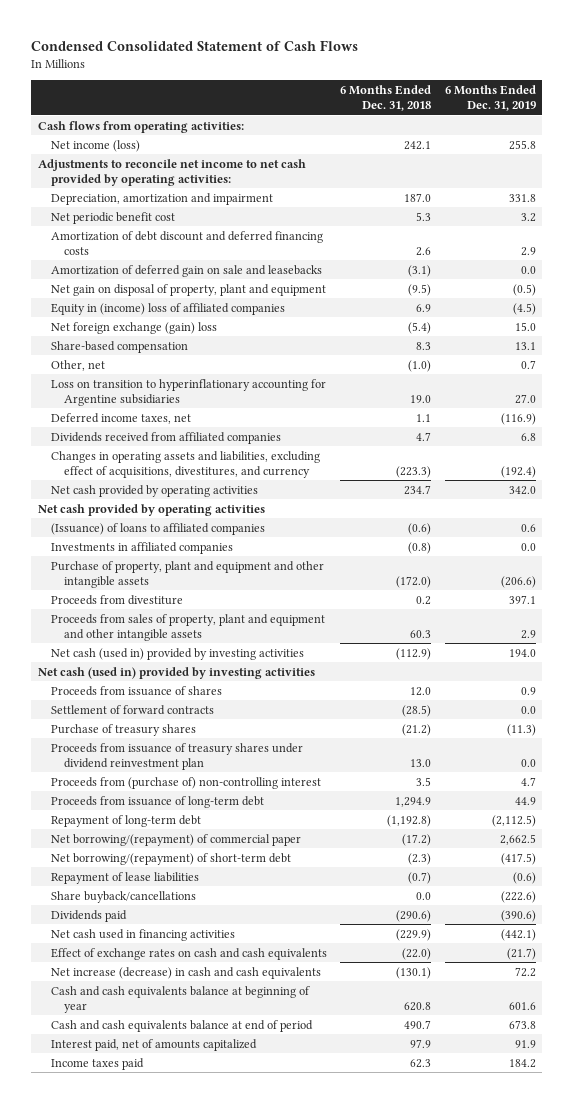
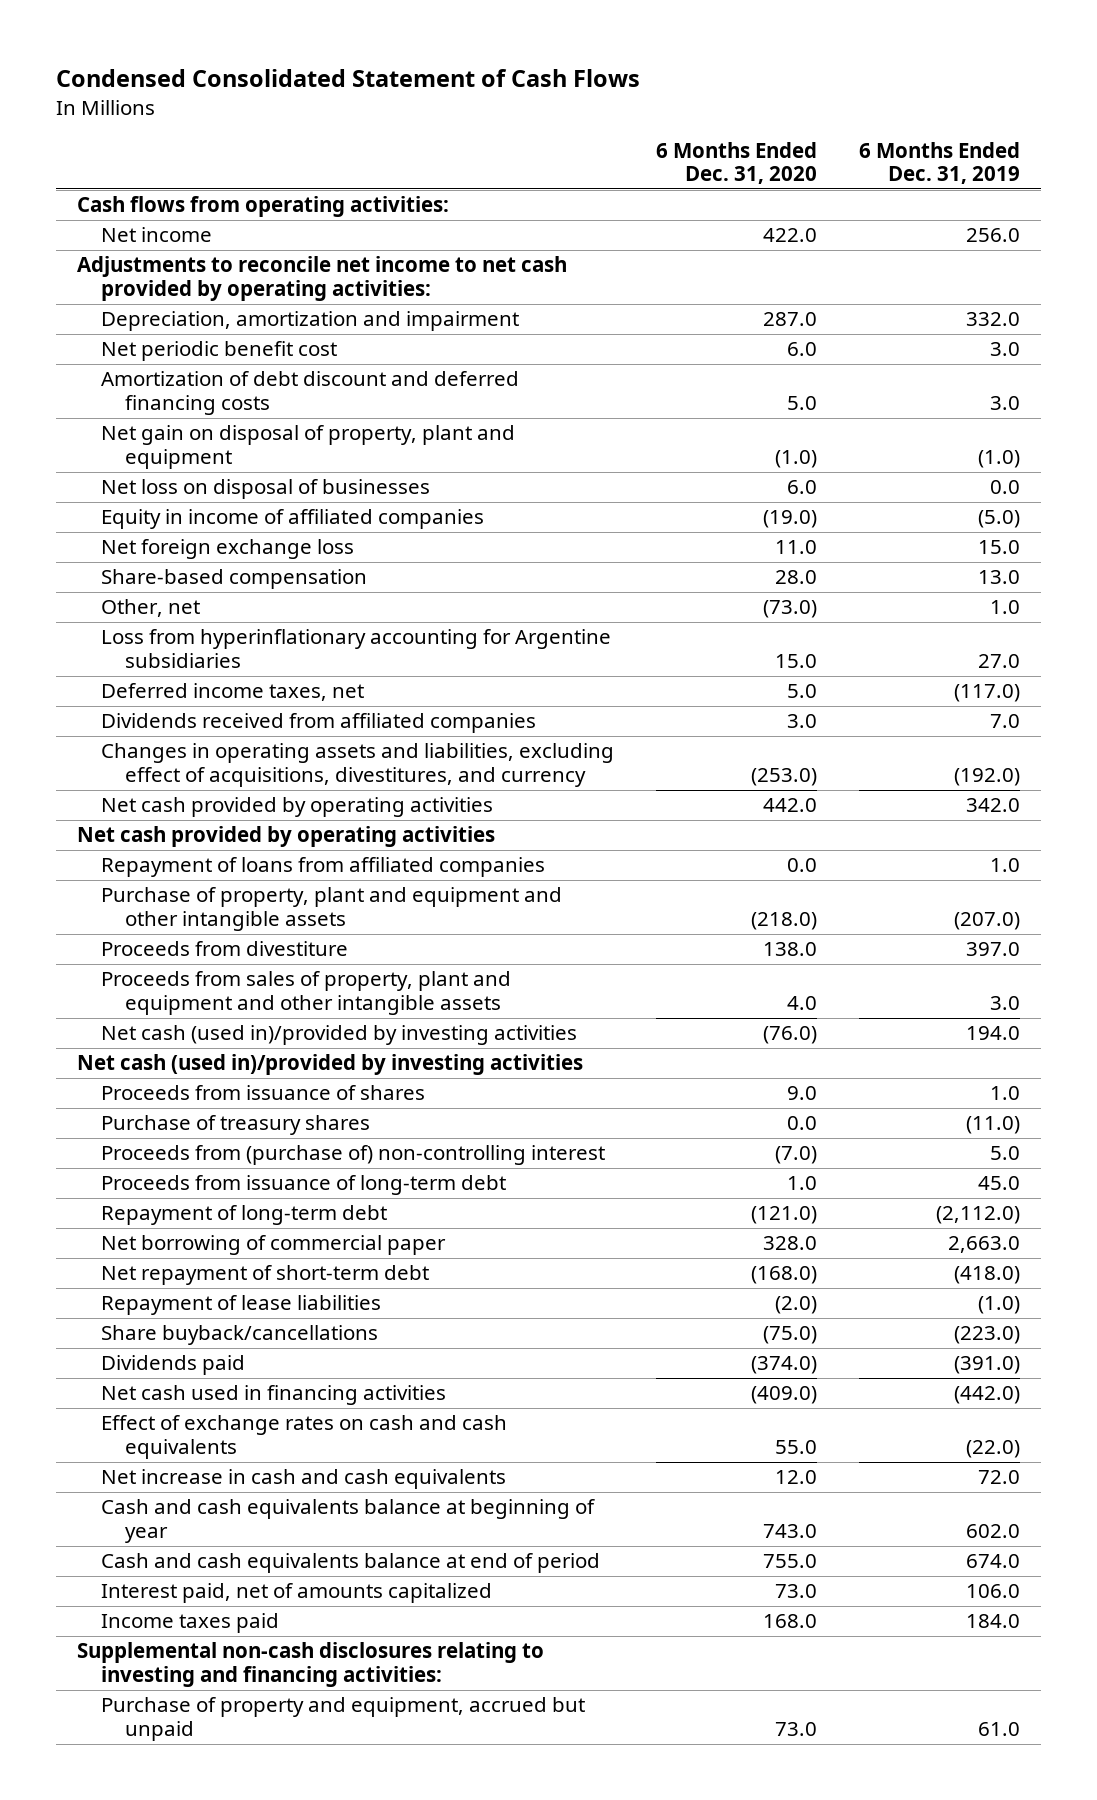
- | 6 Months Ended Dec. 31, 2018 | 6 Months Ended Dec. 31, 2019
+ | 6 Months Ended Dec. 31, 2020 | 6 Months Ended Dec. 31, 2019
- Net income (loss) | 242.1 | 255.8
+ Net income | 422.0 | 256.0
- Depreciation, amortization and impairment | 187.0 | 331.8
- Net periodic benefit cost | 5.3 | 3.2
- Amortization of debt discount and deferred financing costs | 2.6 | 2.9
- Amortization of deferred gain on sale and leasebacks | (3.1) | 0.0
- Net gain on disposal of property, plant and equipment | (9.5) | (0.5)
- Equity in (income) loss of affiliated companies | 6.9 | (4.5)
- Net foreign exchange (gain) loss | (5.4) | 15.0
- Share-based compensation | 8.3 | 13.1
- Other, net | (1.0) | 0.7
- Loss on transition to hyperinflationary accounting for Argentine subsidiaries | 19.0 | 27.0
- Deferred income taxes, net | 1.1 | (116.9)
- Dividends received from affiliated companies | 4.7 | 6.8
- Changes in operating assets and liabilities, excluding effect of acquisitions, divestitures, and currency | (223.3) | (192.4)
+ Depreciation, amortization and impairment | 287.0 | 332.0
+ Net periodic benefit cost | 6.0 | 3.0
+ Amortization of debt discount and deferred financing costs | 5.0 | 3.0
+ Net gain on disposal of property, plant and equipment | (1.0) | (1.0)
+ Net loss on disposal of businesses | 6.0 | 0.0
+ Equity in income of affiliated companies | (19.0) | (5.0)
+ Net foreign exchange loss | 11.0 | 15.0
+ Share-based compensation | 28.0 | 13.0
+ Other, net | (73.0) | 1.0
+ Loss from hyperinflationary accounting for Argentine subsidiaries | 15.0 | 27.0
+ Deferred income taxes, net | 5.0 | (117.0)
+ Dividends received from affiliated companies | 3.0 | 7.0
+ Changes in operating assets and liabilities, excluding effect of acquisitions, divestitures, and currency | (253.0) | (192.0)
- (Issuance) of loans to affiliated companies | (0.6) | 0.6
- Investments in affiliated companies | (0.8) | 0.0
- Purchase of property, plant and equipment and other intangible assets | (172.0) | (206.6)
- Proceeds from divestiture | 0.2 | 397.1
- Proceeds from sales of property, plant and equipment and other intangible assets | 60.3 | 2.9
- Net cash (used in) provided by investing activities | (112.9) | 194.0
- Net cash (used in) provided by investing activities
- Proceeds from issuance of shares | 12.0 | 0.9
- Settlement of forward contracts | (28.5) | 0.0
- Purchase of treasury shares | (21.2) | (11.3)
- Proceeds from issuance of treasury shares under dividend reinvestment plan | 13.0 | 0.0
- Proceeds from (purchase of) non-controlling interest | 3.5 | 4.7
- Proceeds from issuance of long-term debt | 1,294.9 | 44.9
- Repayment of long-term debt | (1,192.8) | (2,112.5)
- Net borrowing/(repayment) of commercial paper | (17.2) | 2,662.5
- Net borrowing/(repayment) of short-term debt | (2.3) | (417.5)
- Repayment of lease liabilities | (0.7) | (0.6)
- Share buyback/cancellations | 0.0 | (222.6)
- Dividends paid | (290.6) | (390.6)
- Net cash used in financing activities | (229.9) | (442.1)
- Effect of exchange rates on cash and cash equivalents | (22.0) | (21.7)
- Net increase (decrease) in cash and cash equivalents | (130.1) | 72.2
- Cash and cash equivalents balance at beginning of year | 620.8 | 601.6
- Cash and cash equivalents balance at end of period | 490.7 | 673.8
- Interest paid, net of amounts capitalized | 97.9 | 91.9
- Income taxes paid | 62.3 | 184.2
+ Repayment of loans from affiliated companies | 0.0 | 1.0
+ Purchase of property, plant and equipment and other intangible assets | (218.0) | (207.0)
+ Proceeds from divestiture | 138.0 | 397.0
+ Proceeds from sales of property, plant and equipment and other intangible assets | 4.0 | 3.0
+ Net cash (used in)/provided by investing activities | (76.0) | 194.0
+ Net cash (used in)/provided by investing activities
+ Proceeds from issuance of shares | 9.0 | 1.0
+ Purchase of treasury shares | 0.0 | (11.0)
+ Proceeds from (purchase of) non-controlling interest | (7.0) | 5.0
+ Proceeds from issuance of long-term debt | 1.0 | 45.0
+ Repayment of long-term debt | (121.0) | (2,112.0)
+ Net borrowing of commercial paper | 328.0 | 2,663.0
+ Net repayment of short-term debt | (168.0) | (418.0)
+ Repayment of lease liabilities | (2.0) | (1.0)
+ Share buyback/cancellations | (75.0) | (223.0)
+ Dividends paid | (374.0) | (391.0)
+ Net cash used in financing activities | (409.0) | (442.0)
+ Effect of exchange rates on cash and cash equivalents | 55.0 | (22.0)
+ Net increase in cash and cash equivalents | 12.0 | 72.0
+ Cash and cash equivalents balance at beginning of year | 743.0 | 602.0
+ Cash and cash equivalents balance at end of period | 755.0 | 674.0
+ Interest paid, net of amounts capitalized | 73.0 | 106.0
+ Income taxes paid | 168.0 | 184.0
+ Supplemental non-cash disclosures relating to investing and financing activities:
+ Purchase of property and equipment, accrued but unpaid | 73.0 | 61.0

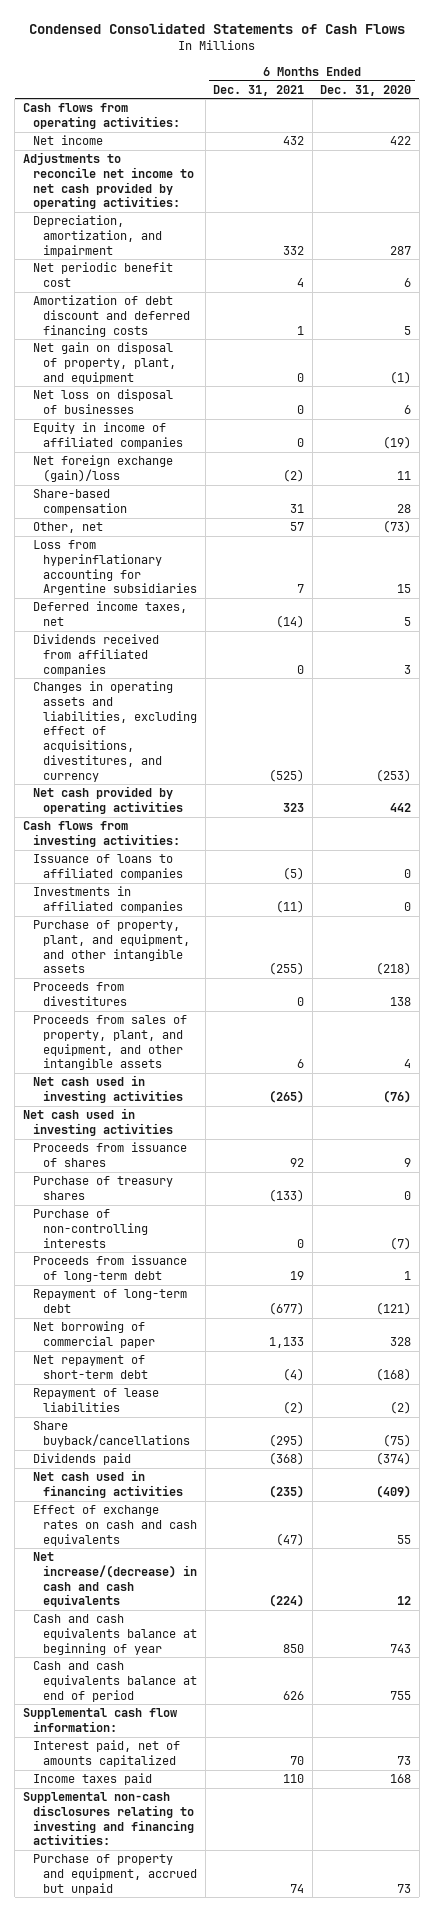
- Condensed Consolidated Statement of Cash Flows
+ Condensed Consolidated Statements of Cash Flows
- | 6 Months Ended Dec. 31, 2020 | 6 Months Ended Dec. 31, 2019
+ | 6 Months Ended Dec. 31, 2021 | 6 Months Ended Dec. 31, 2020
- Net income | 422.0 | 256.0
+ Net income | 432 | 422
- Depreciation, amortization and impairment | 287.0 | 332.0
- Net periodic benefit cost | 6.0 | 3.0
- Amortization of debt discount and deferred financing costs | 5.0 | 3.0
- Net gain on disposal of property, plant and equipment | (1.0) | (1.0)
- Net loss on disposal of businesses | 6.0 | 0.0
- Equity in income of affiliated companies | (19.0) | (5.0)
- Net foreign exchange loss | 11.0 | 15.0
- Share-based compensation | 28.0 | 13.0
- Other, net | (73.0) | 1.0
- Loss from hyperinflationary accounting for Argentine subsidiaries | 15.0 | 27.0
- Deferred income taxes, net | 5.0 | (117.0)
- Dividends received from affiliated companies | 3.0 | 7.0
- Changes in operating assets and liabilities, excluding effect of acquisitions, divestitures, and currency | (253.0) | (192.0)
- Net cash provided by operating activities | 442.0 | 342.0
- Net cash provided by operating activities
- Repayment of loans from affiliated companies | 0.0 | 1.0
- Purchase of property, plant and equipment and other intangible assets | (218.0) | (207.0)
- Proceeds from divestiture | 138.0 | 397.0
- Proceeds from sales of property, plant and equipment and other intangible assets | 4.0 | 3.0
- Net cash (used in)/provided by investing activities | (76.0) | 194.0
- Net cash (used in)/provided by investing activities
- Proceeds from issuance of shares | 9.0 | 1.0
- Purchase of treasury shares | 0.0 | (11.0)
- Proceeds from (purchase of) non-controlling interest | (7.0) | 5.0
- Proceeds from issuance of long-term debt | 1.0 | 45.0
- Repayment of long-term debt | (121.0) | (2,112.0)
- Net borrowing of commercial paper | 328.0 | 2,663.0
- Net repayment of short-term debt | (168.0) | (418.0)
- Repayment of lease liabilities | (2.0) | (1.0)
- Share buyback/cancellations | (75.0) | (223.0)
- Dividends paid | (374.0) | (391.0)
- Net cash used in financing activities | (409.0) | (442.0)
- Effect of exchange rates on cash and cash equivalents | 55.0 | (22.0)
- Net increase in cash and cash equivalents | 12.0 | 72.0
- Cash and cash equivalents balance at beginning of year | 743.0 | 602.0
- Cash and cash equivalents balance at end of period | 755.0 | 674.0
- Interest paid, net of amounts capitalized | 73.0 | 106.0
- Income taxes paid | 168.0 | 184.0
+ Depreciation, amortization, and impairment | 332 | 287
+ Net periodic benefit cost | 4 | 6
+ Amortization of debt discount and deferred financing costs | 1 | 5
+ Net gain on disposal of property, plant, and equipment | 0 | (1)
+ Net loss on disposal of businesses | 0 | 6
+ Equity in income of affiliated companies | 0 | (19)
+ Net foreign exchange (gain)/loss | (2) | 11
+ Share-based compensation | 31 | 28
+ Other, net | 57 | (73)
+ Loss from hyperinflationary accounting for Argentine subsidiaries | 7 | 15
+ Deferred income taxes, net | (14) | 5
+ Dividends received from affiliated companies | 0 | 3
+ Changes in operating assets and liabilities, excluding effect of acquisitions, divestitures, and currency | (525) | (253)
+ Net cash provided by operating activities | 323 | 442
+ Cash flows from investing activities:
+ Issuance of loans to affiliated companies | (5) | 0
+ Investments in affiliated companies | (11) | 0
+ Purchase of property, plant, and equipment, and other intangible assets | (255) | (218)
+ Proceeds from divestitures | 0 | 138
+ Proceeds from sales of property, plant, and equipment, and other intangible assets | 6 | 4
+ Net cash used in investing activities | (265) | (76)
+ Net cash used in investing activities
+ Proceeds from issuance of shares | 92 | 9
+ Purchase of treasury shares | (133) | 0
+ Purchase of non-controlling interests | 0 | (7)
+ Proceeds from issuance of long-term debt | 19 | 1
+ Repayment of long-term debt | (677) | (121)
+ Net borrowing of commercial paper | 1,133 | 328
+ Net repayment of short-term debt | (4) | (168)
+ Repayment of lease liabilities | (2) | (2)
+ Share buyback/cancellations | (295) | (75)
+ Dividends paid | (368) | (374)
+ Net cash used in financing activities | (235) | (409)
+ Effect of exchange rates on cash and cash equivalents | (47) | 55
+ Net increase/(decrease) in cash and cash equivalents | (224) | 12
+ Cash and cash equivalents balance at beginning of year | 850 | 743
+ Cash and cash equivalents balance at end of period | 626 | 755
+ Supplemental cash flow information:
+ Interest paid, net of amounts capitalized | 70 | 73
+ Income taxes paid | 110 | 168
- Purchase of property and equipment, accrued but unpaid | 73.0 | 61.0
+ Purchase of property and equipment, accrued but unpaid | 74 | 73

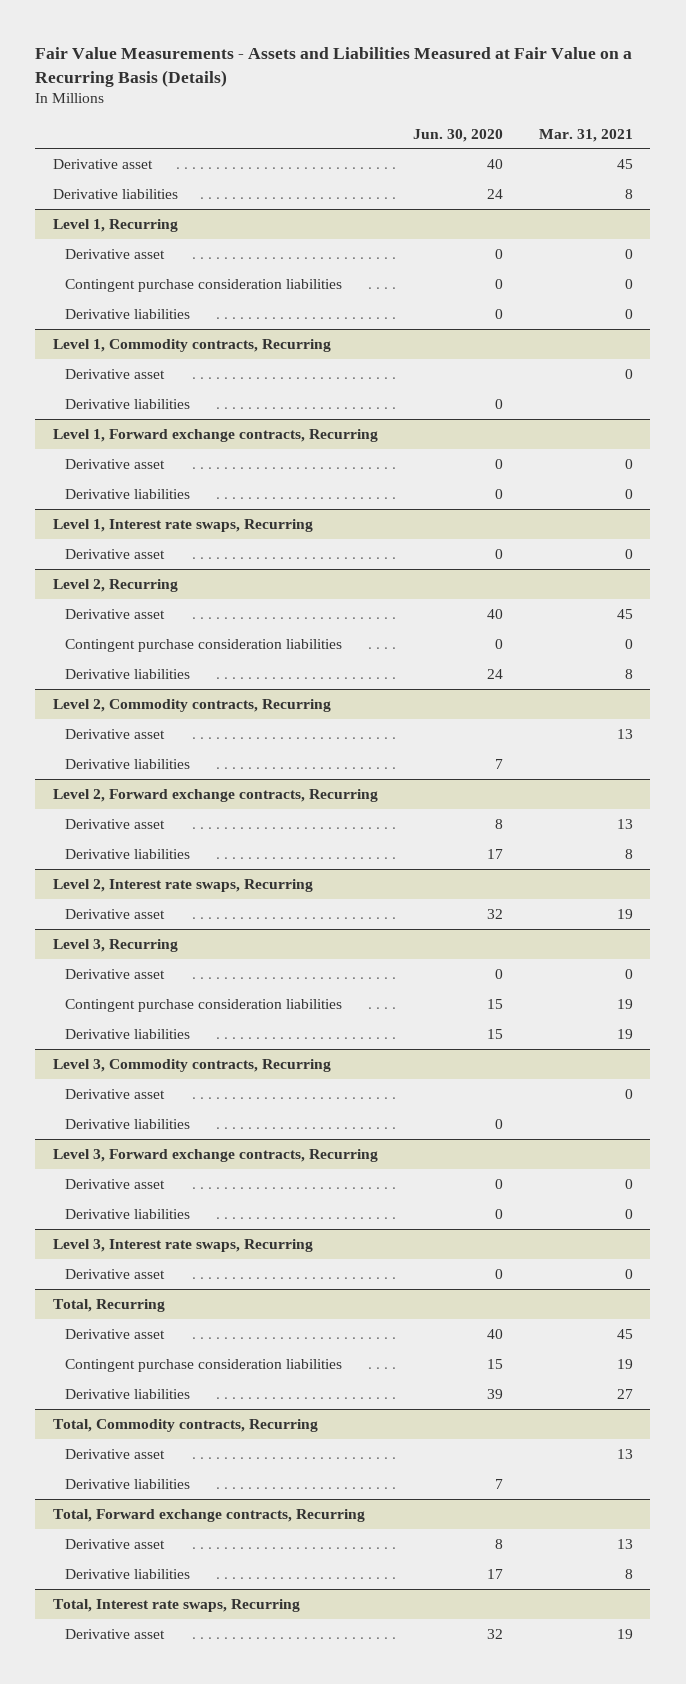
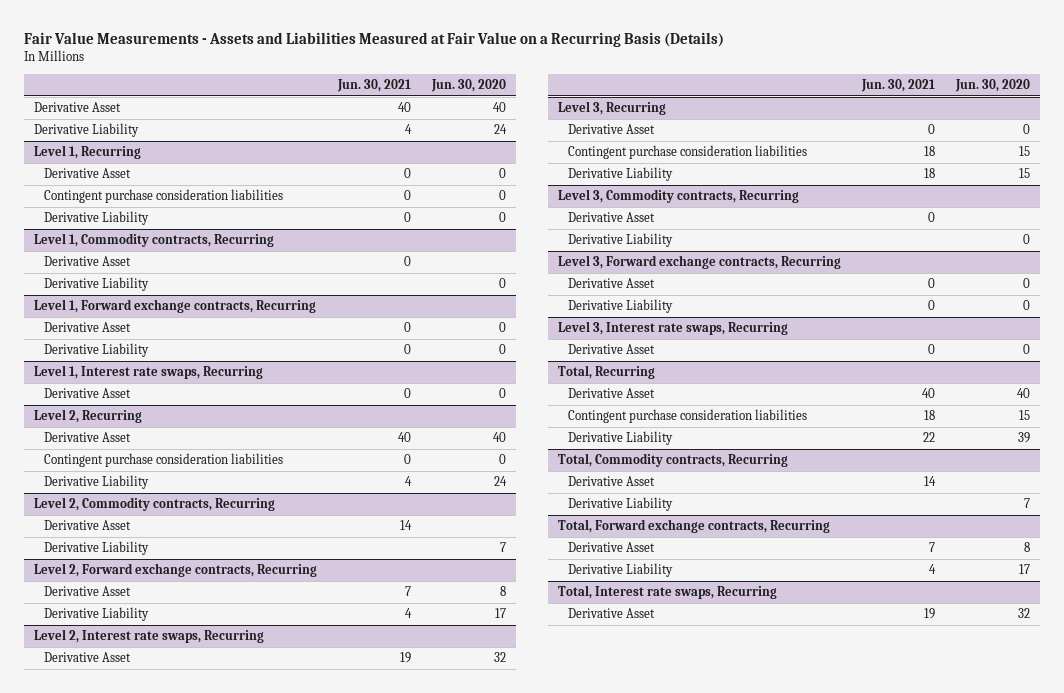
- | Jun. 30, 2020 | Mar. 31, 2021
+ | Jun. 30, 2021 | Jun. 30, 2020
- Derivative asset | 40 | 45
- Derivative liabilities | 24 | 8
+ Derivative Asset | 40 | 40
+ Derivative Liability | 4 | 24
@ Level 1, Recurring
- Derivative asset | 0 | 0
+ Derivative Asset | 0 | 0
- Derivative liabilities | 0 | 0
+ Derivative Liability | 0 | 0
@ Level 1, Commodity contracts, Recurring
- Derivative asset | | 0
- Derivative liabilities | 0 |
+ Derivative Asset | 0 |
+ Derivative Liability | | 0
@ Level 1, Forward exchange contracts, Recurring
- Derivative asset | 0 | 0
- Derivative liabilities | 0 | 0
+ Derivative Asset | 0 | 0
+ Derivative Liability | 0 | 0
@ Level 1, Interest rate swaps, Recurring
- Derivative asset | 0 | 0
+ Derivative Asset | 0 | 0
@ Level 2, Recurring
- Derivative asset | 40 | 45
+ Derivative Asset | 40 | 40
- Derivative liabilities | 24 | 8
+ Derivative Liability | 4 | 24
@ Level 2, Commodity contracts, Recurring
- Derivative asset | | 13
- Derivative liabilities | 7 |
+ Derivative Asset | 14 |
+ Derivative Liability | | 7
@ Level 2, Forward exchange contracts, Recurring
- Derivative asset | 8 | 13
- Derivative liabilities | 17 | 8
+ Derivative Asset | 7 | 8
+ Derivative Liability | 4 | 17
@ Level 2, Interest rate swaps, Recurring
- Derivative asset | 32 | 19
+ Derivative Asset | 19 | 32
@ Level 3, Recurring
- Derivative asset | 0 | 0
+ Derivative Asset | 0 | 0
- Derivative liabilities | 15 | 19
+ Derivative Liability | 18 | 15
@ Level 3, Commodity contracts, Recurring
- Derivative asset | | 0
- Derivative liabilities | 0 |
+ Derivative Asset | 0 |
+ Derivative Liability | | 0
@ Level 3, Forward exchange contracts, Recurring
- Derivative asset | 0 | 0
- Derivative liabilities | 0 | 0
+ Derivative Asset | 0 | 0
+ Derivative Liability | 0 | 0
@ Level 3, Interest rate swaps, Recurring
- Derivative asset | 0 | 0
+ Derivative Asset | 0 | 0
@ Total, Recurring
- Derivative asset | 40 | 45
+ Derivative Asset | 40 | 40
- Derivative liabilities | 39 | 27
+ Derivative Liability | 22 | 39
@ Total, Commodity contracts, Recurring
- Derivative asset | | 13
- Derivative liabilities | 7 |
+ Derivative Asset | 14 |
+ Derivative Liability | | 7
@ Total, Forward exchange contracts, Recurring
- Derivative asset | 8 | 13
- Derivative liabilities | 17 | 8
+ Derivative Asset | 7 | 8
+ Derivative Liability | 4 | 17
@ Total, Interest rate swaps, Recurring
- Derivative asset | 32 | 19
+ Derivative Asset | 19 | 32

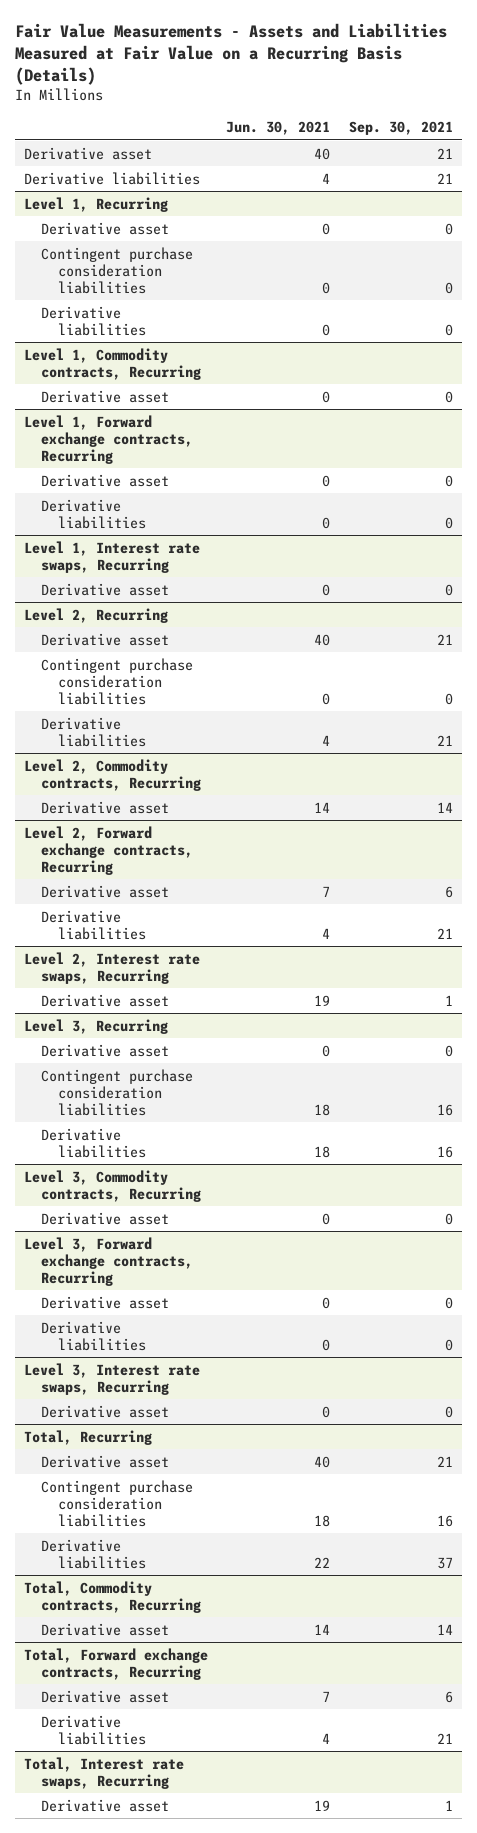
- | Jun. 30, 2021 | Jun. 30, 2020
+ | Jun. 30, 2021 | Sep. 30, 2021
- Derivative Asset | 40 | 40
- Derivative Liability | 4 | 24
+ Derivative asset | 40 | 21
+ Derivative liabilities | 4 | 21
@ Level 1, Recurring
- Derivative Asset | 0 | 0
+ Derivative asset | 0 | 0
- Derivative Liability | 0 | 0
+ Derivative liabilities | 0 | 0
@ Level 1, Commodity contracts, Recurring
- Derivative Asset | 0 |
- Derivative Liability | | 0
+ Derivative asset | 0 | 0
@ Level 1, Forward exchange contracts, Recurring
- Derivative Asset | 0 | 0
- Derivative Liability | 0 | 0
+ Derivative asset | 0 | 0
+ Derivative liabilities | 0 | 0
@ Level 1, Interest rate swaps, Recurring
- Derivative Asset | 0 | 0
+ Derivative asset | 0 | 0
@ Level 2, Recurring
- Derivative Asset | 40 | 40
+ Derivative asset | 40 | 21
- Derivative Liability | 4 | 24
+ Derivative liabilities | 4 | 21
@ Level 2, Commodity contracts, Recurring
- Derivative Asset | 14 |
- Derivative Liability | | 7
+ Derivative asset | 14 | 14
@ Level 2, Forward exchange contracts, Recurring
- Derivative Asset | 7 | 8
- Derivative Liability | 4 | 17
+ Derivative asset | 7 | 6
+ Derivative liabilities | 4 | 21
@ Level 2, Interest rate swaps, Recurring
- Derivative Asset | 19 | 32
+ Derivative asset | 19 | 1
@ Level 3, Recurring
- Derivative Asset | 0 | 0
+ Derivative asset | 0 | 0
- Derivative Liability | 18 | 15
+ Derivative liabilities | 18 | 16
@ Level 3, Commodity contracts, Recurring
- Derivative Asset | 0 |
- Derivative Liability | | 0
+ Derivative asset | 0 | 0
@ Level 3, Forward exchange contracts, Recurring
- Derivative Asset | 0 | 0
- Derivative Liability | 0 | 0
+ Derivative asset | 0 | 0
+ Derivative liabilities | 0 | 0
@ Level 3, Interest rate swaps, Recurring
- Derivative Asset | 0 | 0
+ Derivative asset | 0 | 0
@ Total, Recurring
- Derivative Asset | 40 | 40
+ Derivative asset | 40 | 21
- Derivative Liability | 22 | 39
+ Derivative liabilities | 22 | 37
@ Total, Commodity contracts, Recurring
- Derivative Asset | 14 |
- Derivative Liability | | 7
+ Derivative asset | 14 | 14
@ Total, Forward exchange contracts, Recurring
- Derivative Asset | 7 | 8
- Derivative Liability | 4 | 17
+ Derivative asset | 7 | 6
+ Derivative liabilities | 4 | 21
@ Total, Interest rate swaps, Recurring
- Derivative Asset | 19 | 32
+ Derivative asset | 19 | 1

